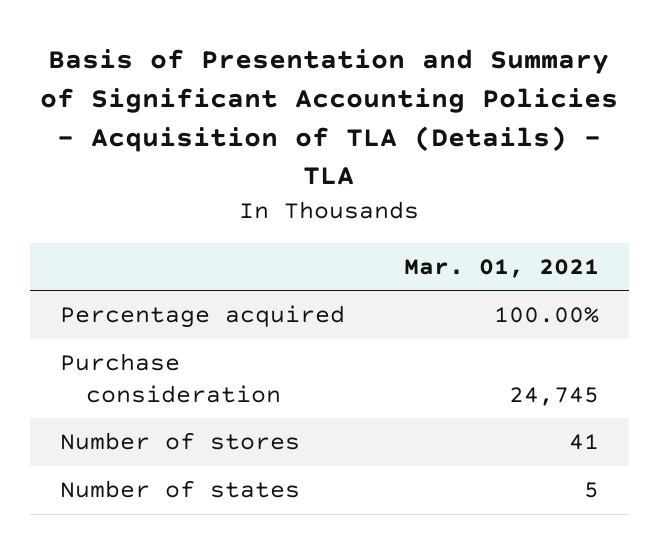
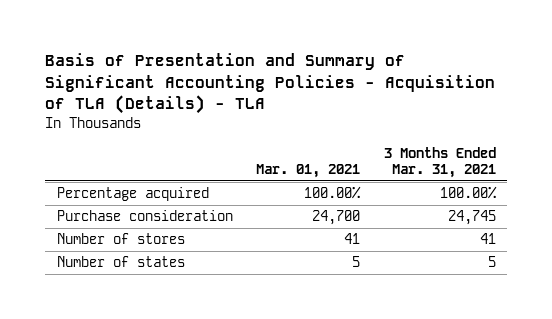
- | Mar. 01, 2021
+ | Mar. 01, 2021 | 3 Months Ended Mar. 31, 2021
- Purchase consideration | 24,745
+ Purchase consideration | 24,700 | 24,745

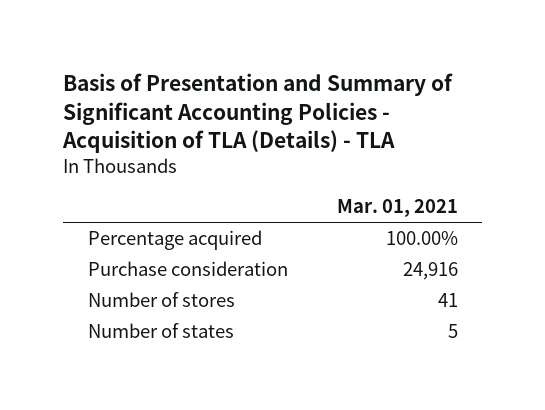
- | Mar. 01, 2021 | 3 Months Ended Mar. 31, 2021
+ | Mar. 01, 2021
- Purchase consideration | 24,700 | 24,745
+ Purchase consideration | 24,916

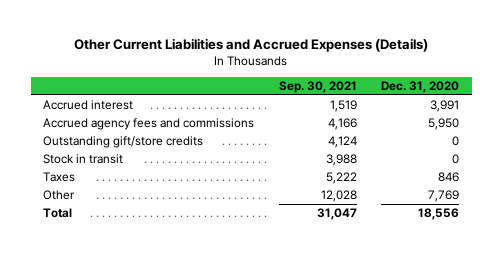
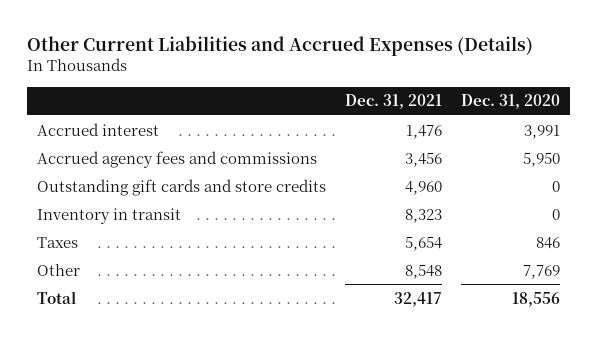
- | Sep. 30, 2021 | Dec. 31, 2020
+ | Dec. 31, 2021 | Dec. 31, 2020
- Outstanding gift/store credits | 4,124 | 0
- Stock in transit | 3,988 | 0
+ Outstanding gift cards and store credits | 4,960 | 0
+ Inventory in transit | 8,323 | 0

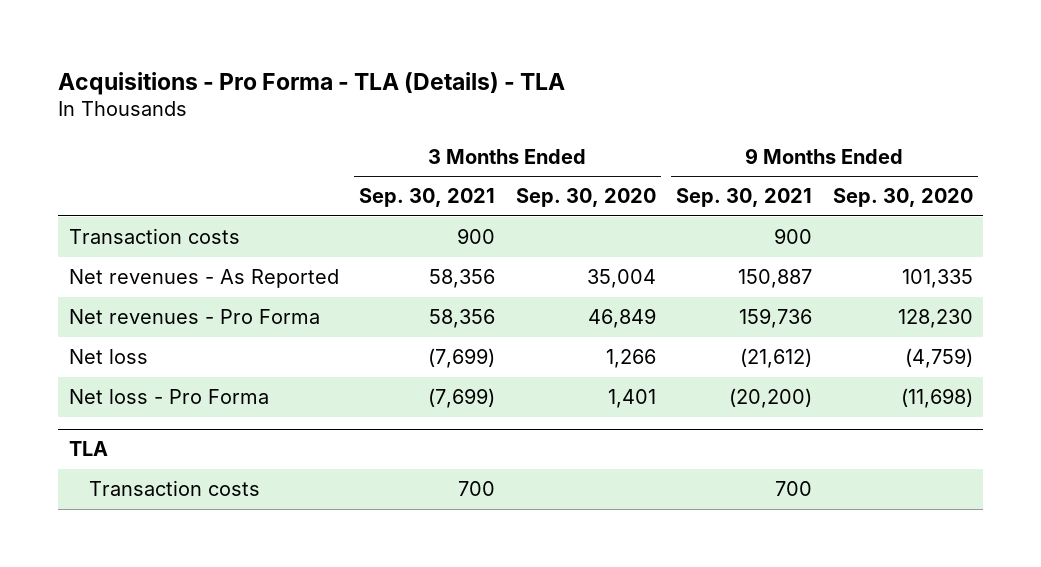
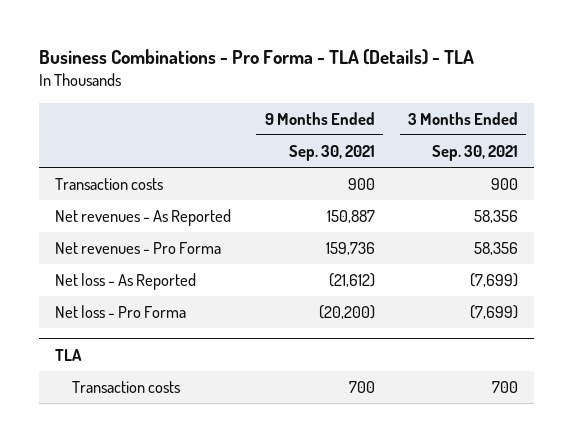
- Acquisitions - Pro Forma - TLA (Details) - TLA
+ Business Combinations - Pro Forma - TLA (Details) - TLA
- | 3 Months Ended Sep. 30, 2021 | 3 Months Ended Sep. 30, 2020 | 9 Months Ended Sep. 30, 2021 | 9 Months Ended Sep. 30, 2020
+ | 9 Months Ended Sep. 30, 2021 | 3 Months Ended Sep. 30, 2021
- Net loss | (7,699) | 1,266 | (21,612) | (4,759)
+ Net loss - As Reported | (21,612) | (7,699)

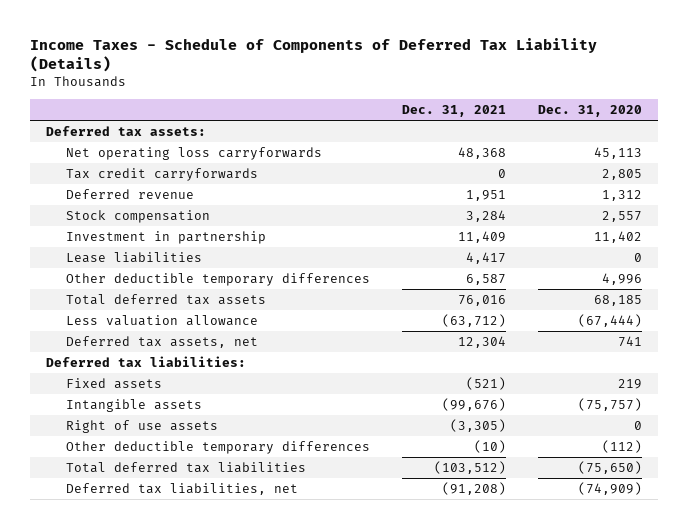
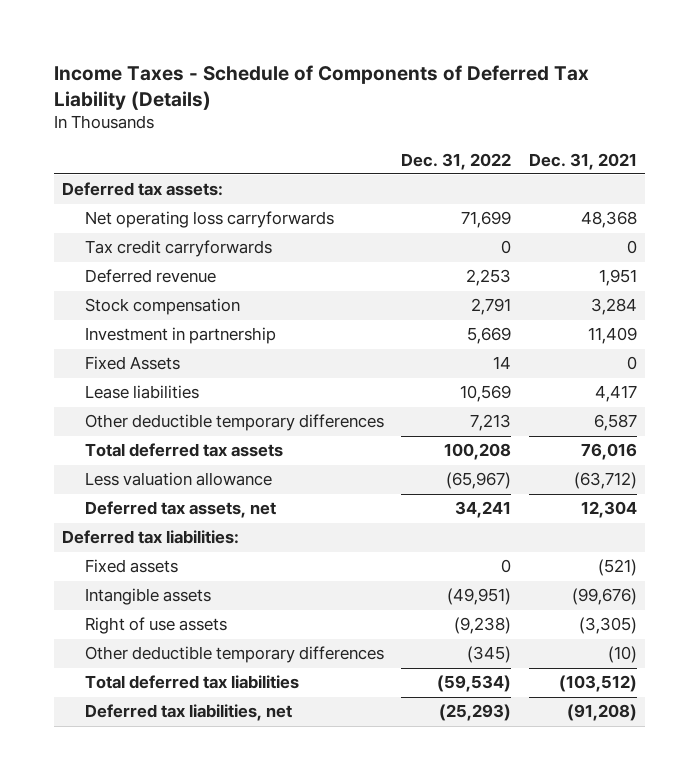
- | Dec. 31, 2021 | Dec. 31, 2020
+ | Dec. 31, 2022 | Dec. 31, 2021
+ Fixed Assets | 14 | 0

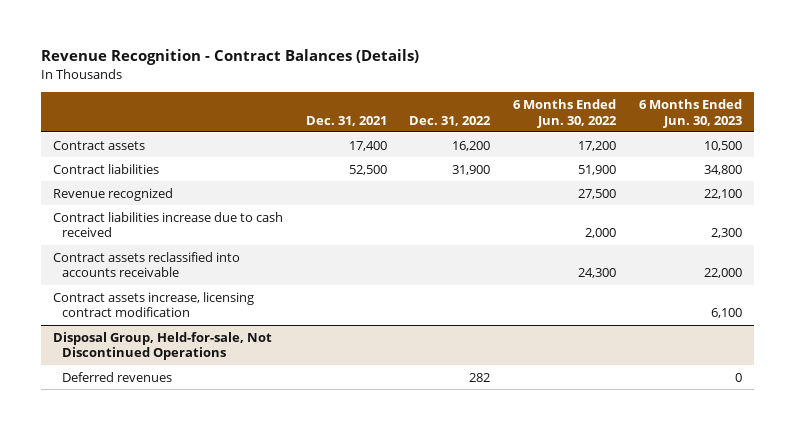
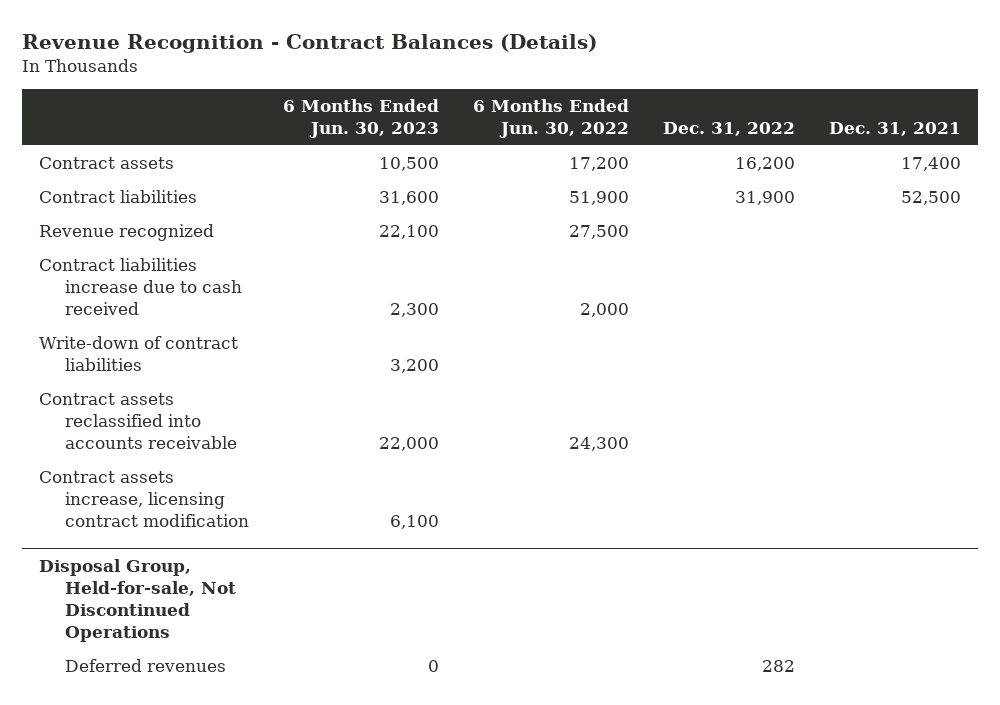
- | Dec. 31, 2021 | Dec. 31, 2022 | 6 Months Ended Jun. 30, 2022 | 6 Months Ended Jun. 30, 2023
+ | 6 Months Ended Jun. 30, 2023 | 6 Months Ended Jun. 30, 2022 | Dec. 31, 2022 | Dec. 31, 2021
- Contract liabilities | 52,500 | 31,900 | 51,900 | 34,800
+ Contract liabilities | 31,600 | 51,900 | 31,900 | 52,500
+ Write-down of contract liabilities | 3,200 | | |

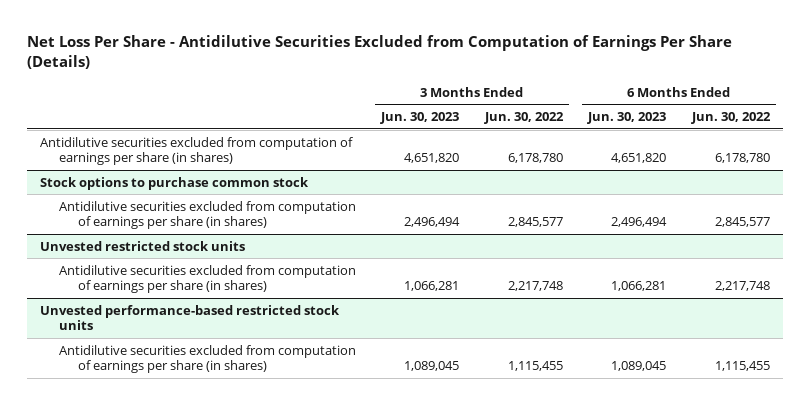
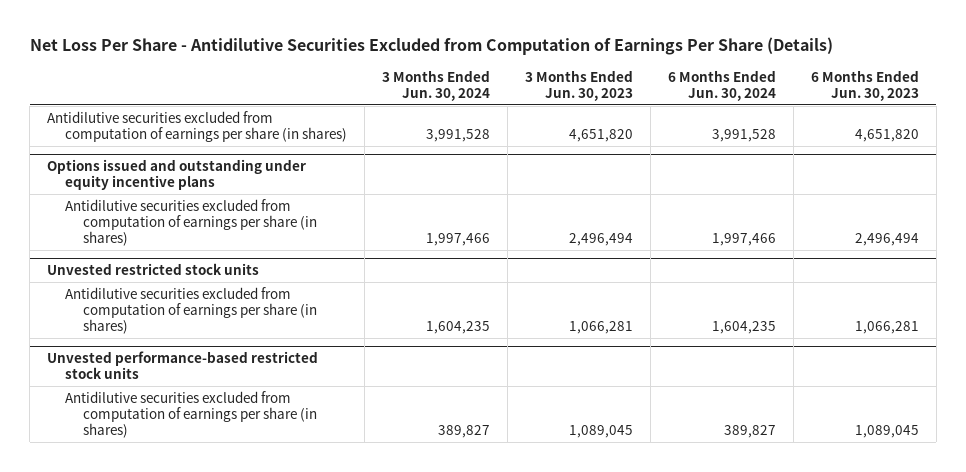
- | 3 Months Ended Jun. 30, 2023 | 3 Months Ended Jun. 30, 2022 | 6 Months Ended Jun. 30, 2023 | 6 Months Ended Jun. 30, 2022
+ | 3 Months Ended Jun. 30, 2024 | 3 Months Ended Jun. 30, 2023 | 6 Months Ended Jun. 30, 2024 | 6 Months Ended Jun. 30, 2023
- Stock options to purchase common stock
+ Options issued and outstanding under equity incentive plans

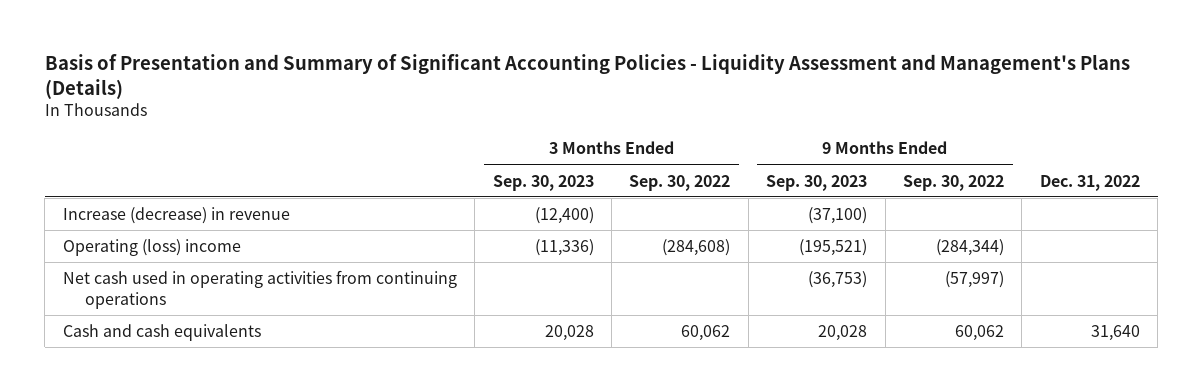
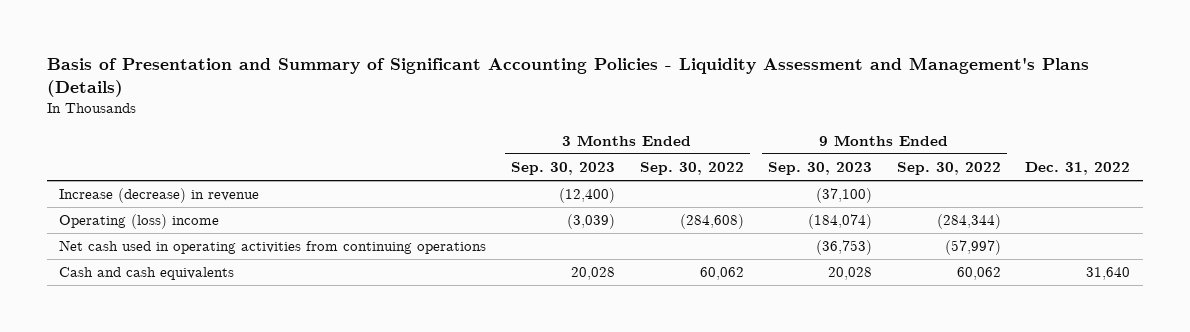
- Operating (loss) income | (11,336) | (284,608) | (195,521) | (284,344) |
+ Operating (loss) income | (3,039) | (284,608) | (184,074) | (284,344) |

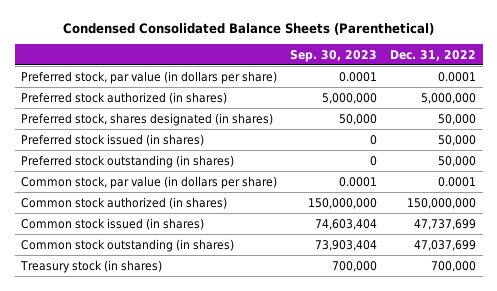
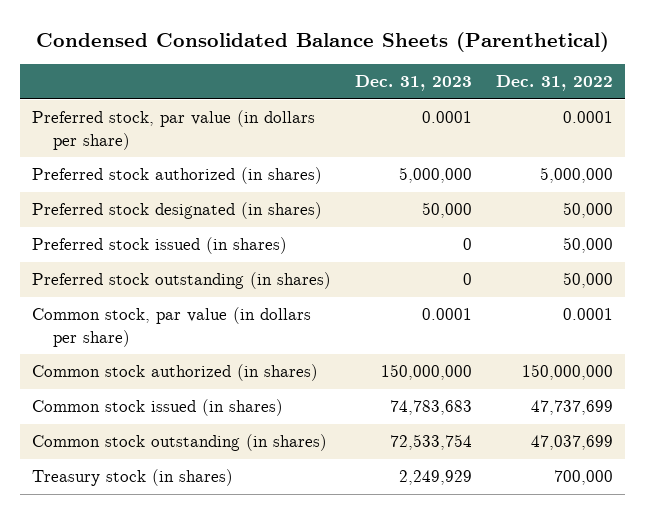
- | Sep. 30, 2023 | Dec. 31, 2022
+ | Dec. 31, 2023 | Dec. 31, 2022
- Preferred stock, shares designated (in shares) | 50,000 | 50,000
+ Preferred stock designated (in shares) | 50,000 | 50,000

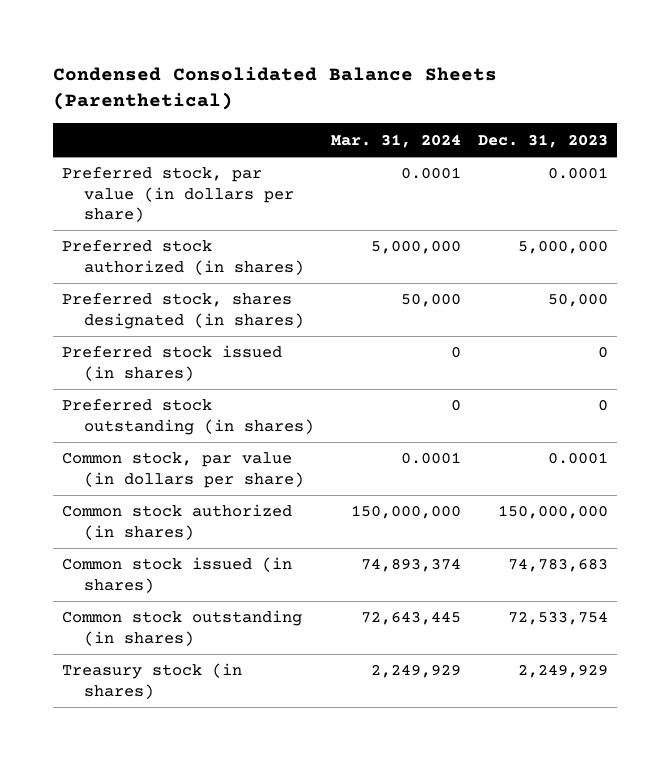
- | Dec. 31, 2023 | Dec. 31, 2022
+ | Mar. 31, 2024 | Dec. 31, 2023
- Preferred stock designated (in shares) | 50,000 | 50,000
+ Preferred stock, shares designated (in shares) | 50,000 | 50,000

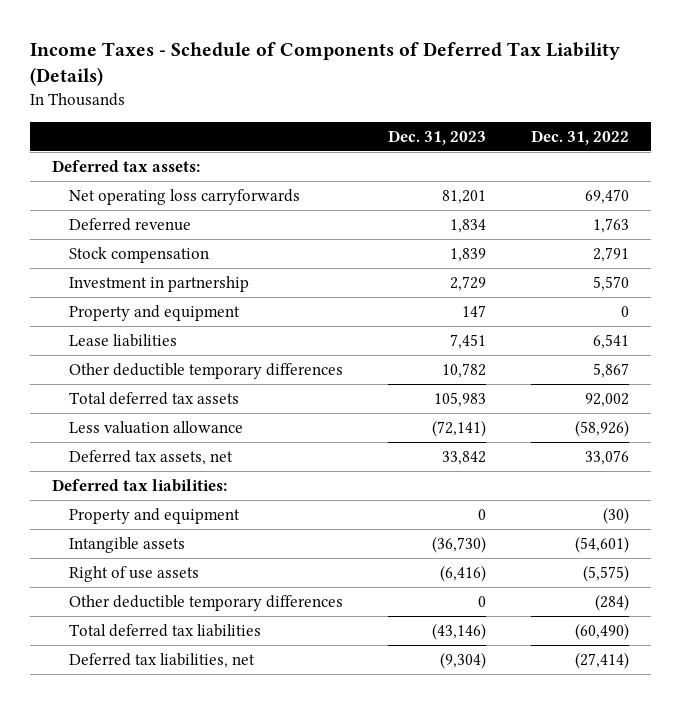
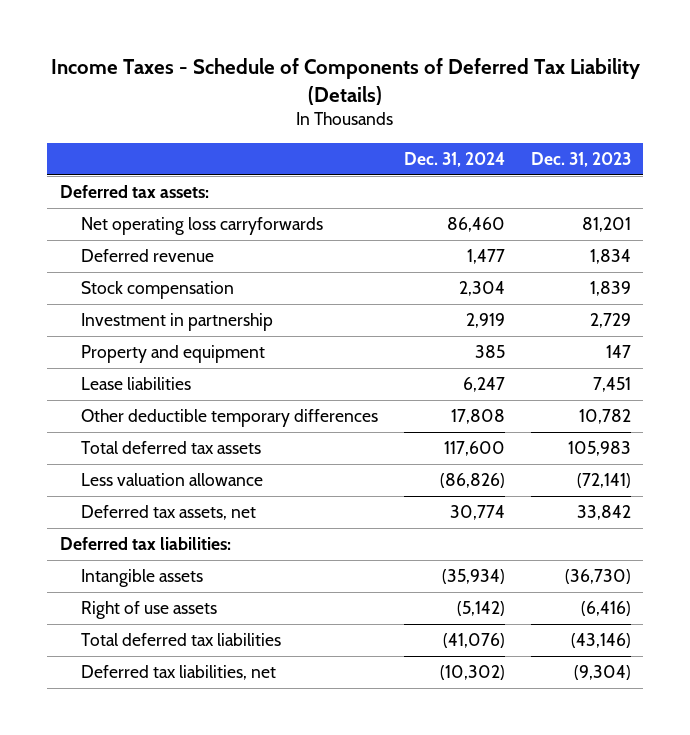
- | Dec. 31, 2023 | Dec. 31, 2022
+ | Dec. 31, 2024 | Dec. 31, 2023
- Property and equipment | 0 | (30)
- Other deductible temporary differences | 0 | (284)

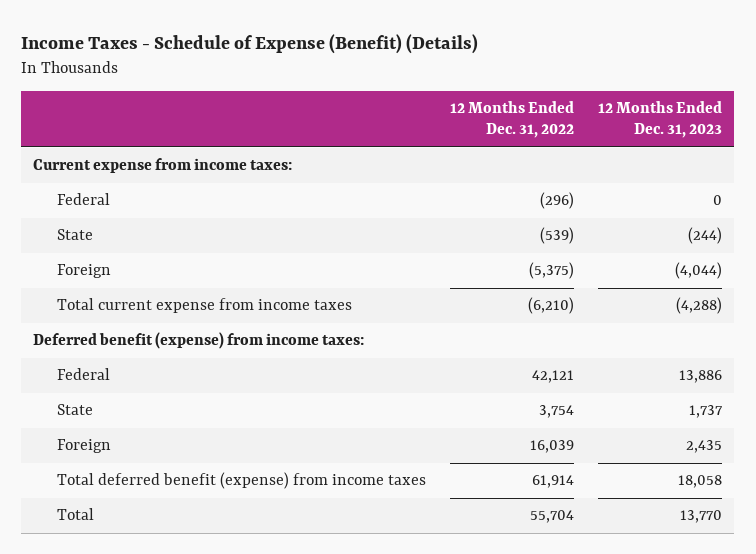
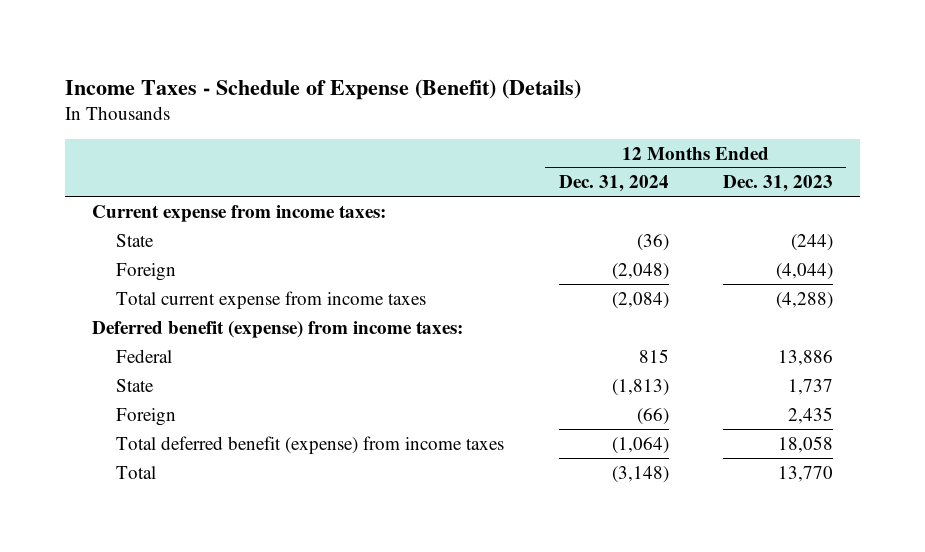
- | 12 Months Ended Dec. 31, 2022 | 12 Months Ended Dec. 31, 2023
+ | 12 Months Ended Dec. 31, 2024 | 12 Months Ended Dec. 31, 2023
- Federal | (296) | 0

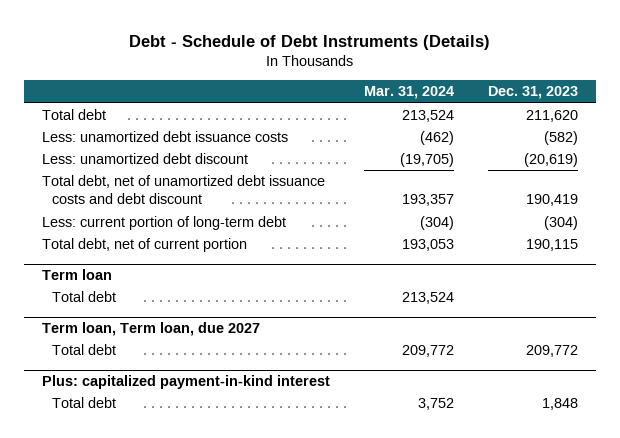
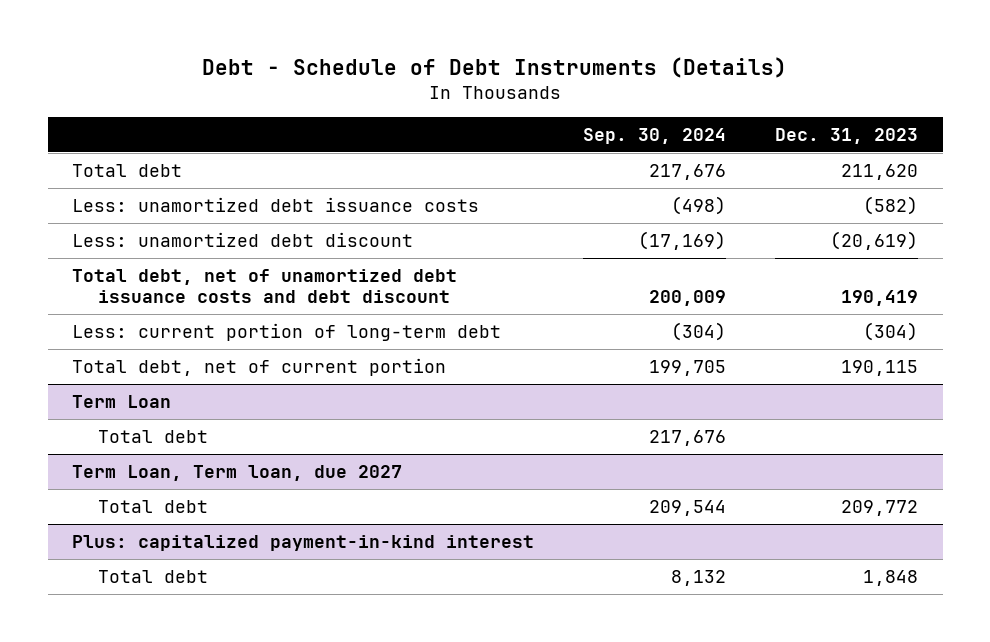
- | Mar. 31, 2024 | Dec. 31, 2023
+ | Sep. 30, 2024 | Dec. 31, 2023
- Term loan
+ Term Loan
- Term loan, Term loan, due 2027
+ Term Loan, Term loan, due 2027

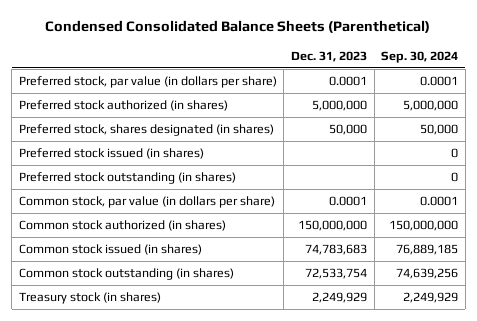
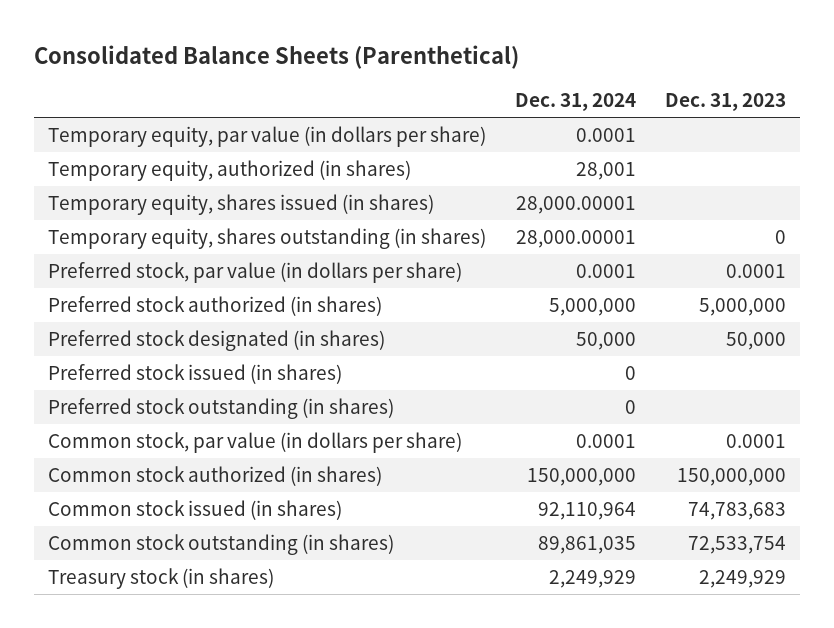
- Condensed Consolidated Balance Sheets (Parenthetical)
+ Consolidated Balance Sheets (Parenthetical)
- | Dec. 31, 2023 | Sep. 30, 2024
+ | Dec. 31, 2024 | Dec. 31, 2023
+ Temporary equity, par value (in dollars per share) | 0.0001 |
+ Temporary equity, authorized (in shares) | 28,001 |
+ Temporary equity, shares issued (in shares) | 28,000.00001 |
+ Temporary equity, shares outstanding (in shares) | 28,000.00001 | 0
- Preferred stock, shares designated (in shares) | 50,000 | 50,000
+ Preferred stock designated (in shares) | 50,000 | 50,000

